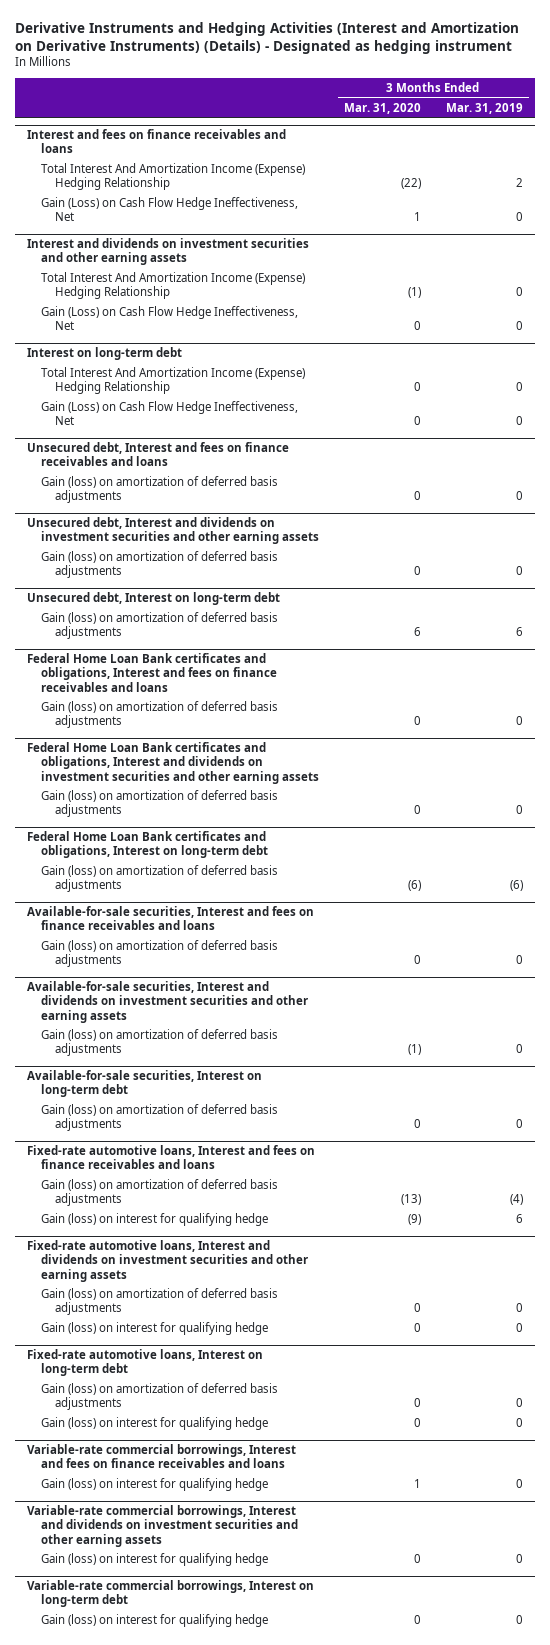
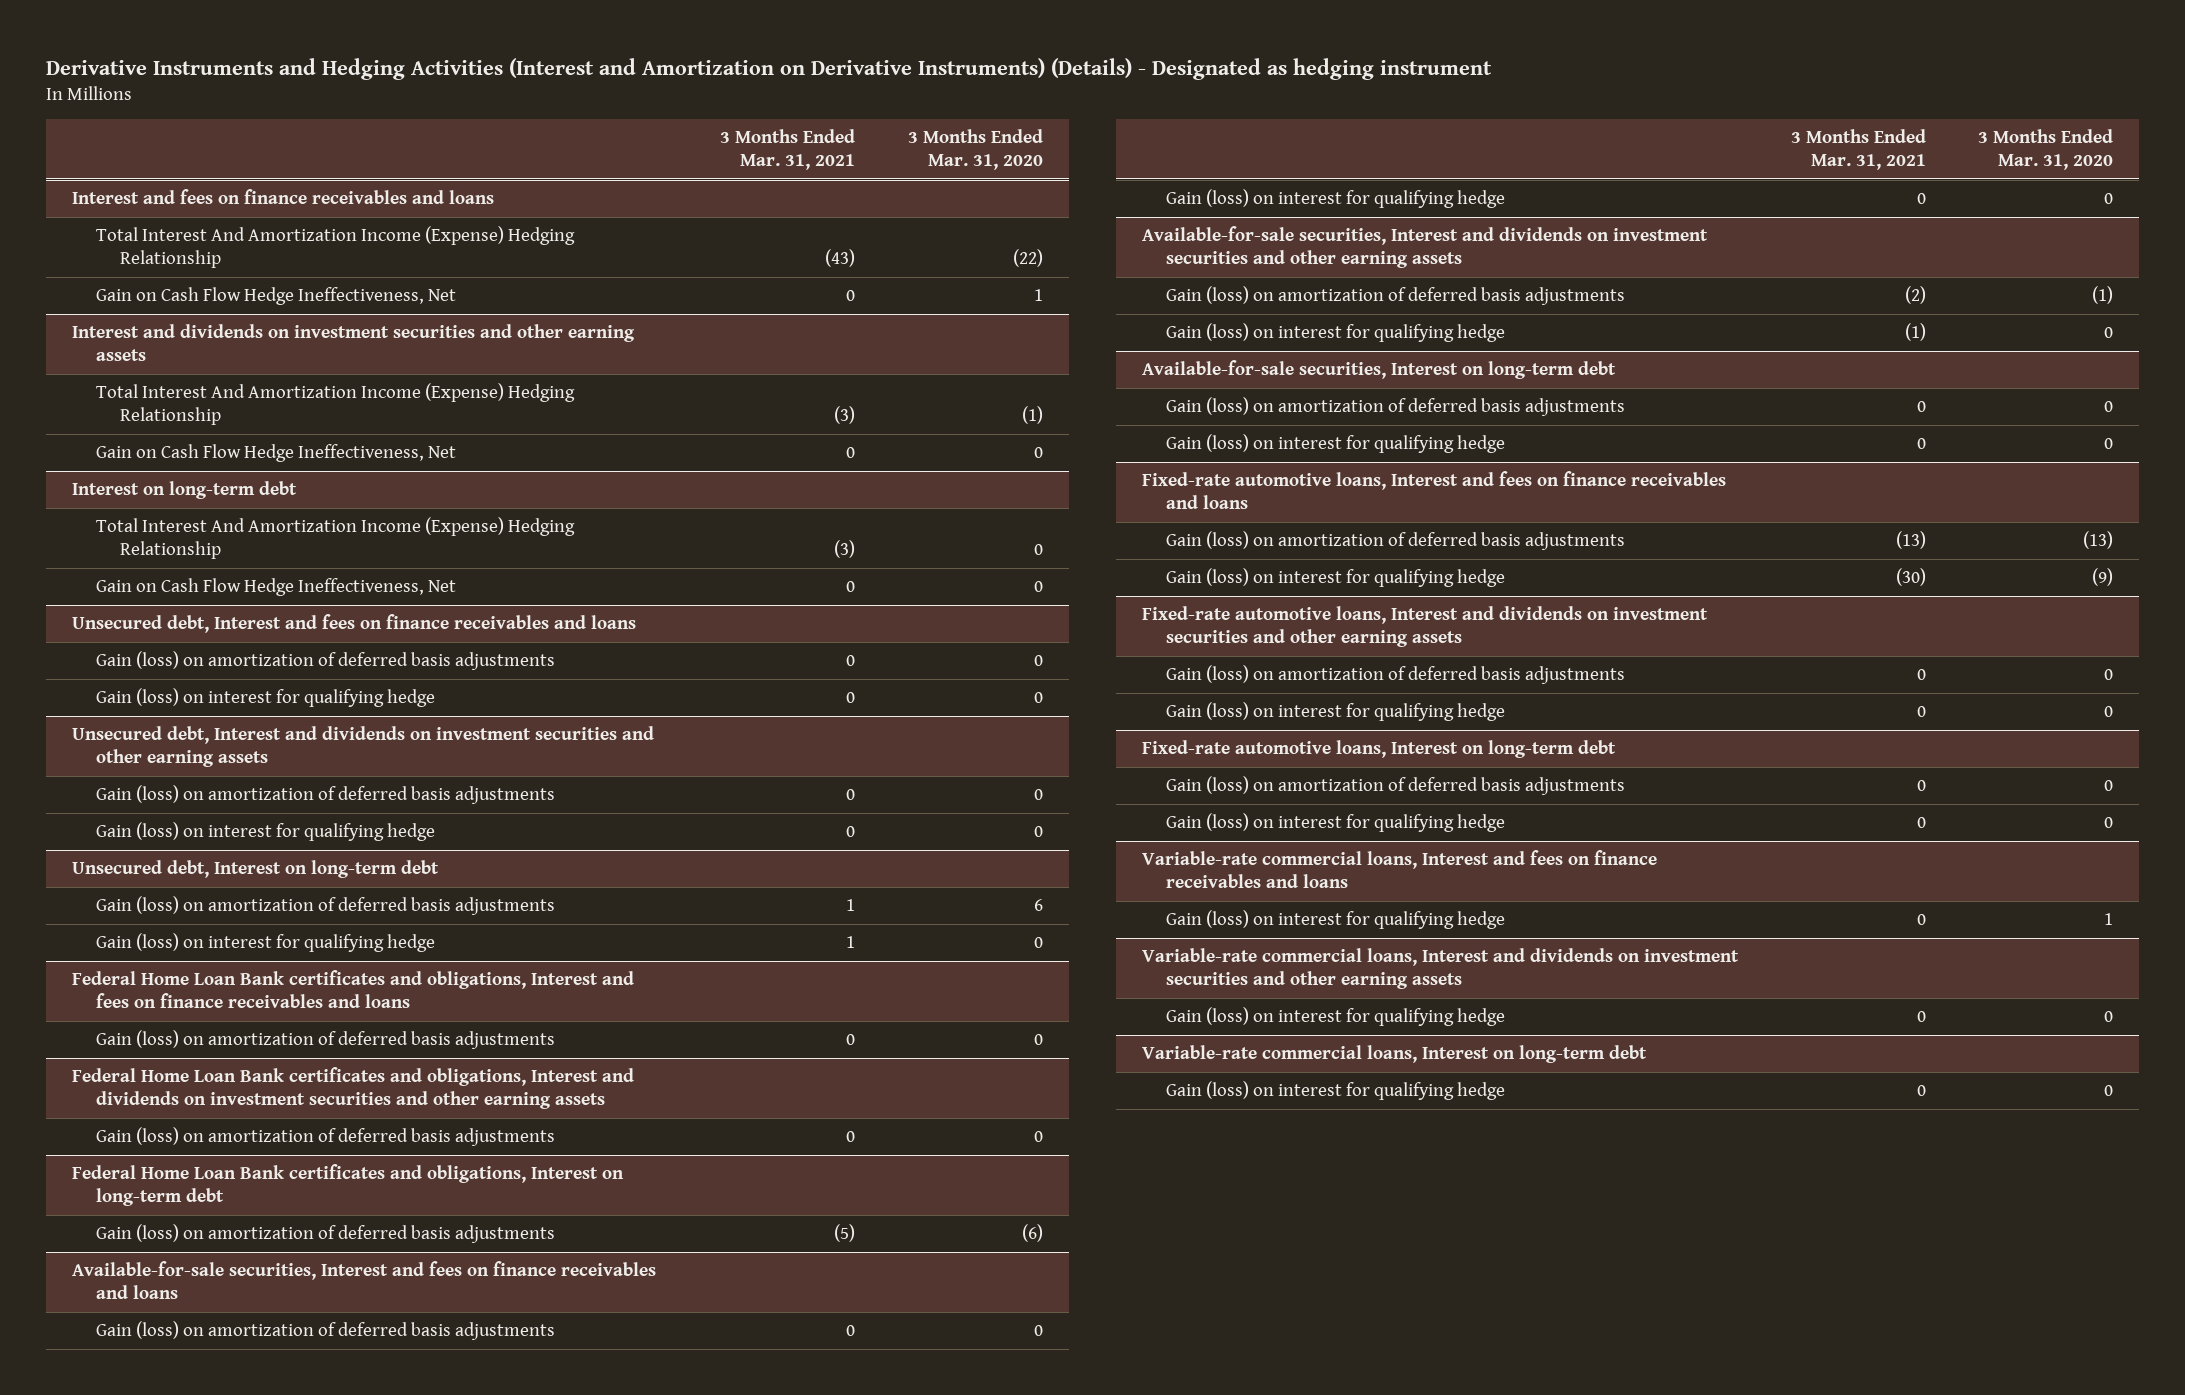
- | 3 Months Ended Mar. 31, 2020 | 3 Months Ended Mar. 31, 2019
+ | 3 Months Ended Mar. 31, 2021 | 3 Months Ended Mar. 31, 2020
@ Interest and fees on finance receivables and loans
- Gain (Loss) on Cash Flow Hedge Ineffectiveness, Net | 1 | 0
+ Gain on Cash Flow Hedge Ineffectiveness, Net | 0 | 1
@ Interest and dividends on investment securities and other earning assets
- Gain (Loss) on Cash Flow Hedge Ineffectiveness, Net | 0 | 0
+ Gain on Cash Flow Hedge Ineffectiveness, Net | 0 | 0
@ Interest on long-term debt
- Gain (Loss) on Cash Flow Hedge Ineffectiveness, Net | 0 | 0
+ Gain on Cash Flow Hedge Ineffectiveness, Net | 0 | 0
@ Unsecured debt, Interest and fees on finance receivables and loans
+ Gain (loss) on interest for qualifying hedge | 0 | 0
@ Unsecured debt, Interest and dividends on investment securities and other earning assets
+ Gain (loss) on interest for qualifying hedge | 0 | 0
@ Unsecured debt, Interest on long-term debt
+ Gain (loss) on interest for qualifying hedge | 1 | 0
@ Available-for-sale securities, Interest and fees on finance receivables and loans
+ Gain (loss) on interest for qualifying hedge | 0 | 0
@ Available-for-sale securities, Interest and dividends on investment securities and other earning assets
+ Gain (loss) on interest for qualifying hedge | (1) | 0
@ Available-for-sale securities, Interest on long-term debt
+ Gain (loss) on interest for qualifying hedge | 0 | 0
- Variable-rate commercial borrowings, Interest and fees on finance receivables and loans
+ Variable-rate commercial loans, Interest and fees on finance receivables and loans
- Variable-rate commercial borrowings, Interest and dividends on investment securities and other earning assets
+ Variable-rate commercial loans, Interest and dividends on investment securities and other earning assets
- Variable-rate commercial borrowings, Interest on long-term debt
+ Variable-rate commercial loans, Interest on long-term debt

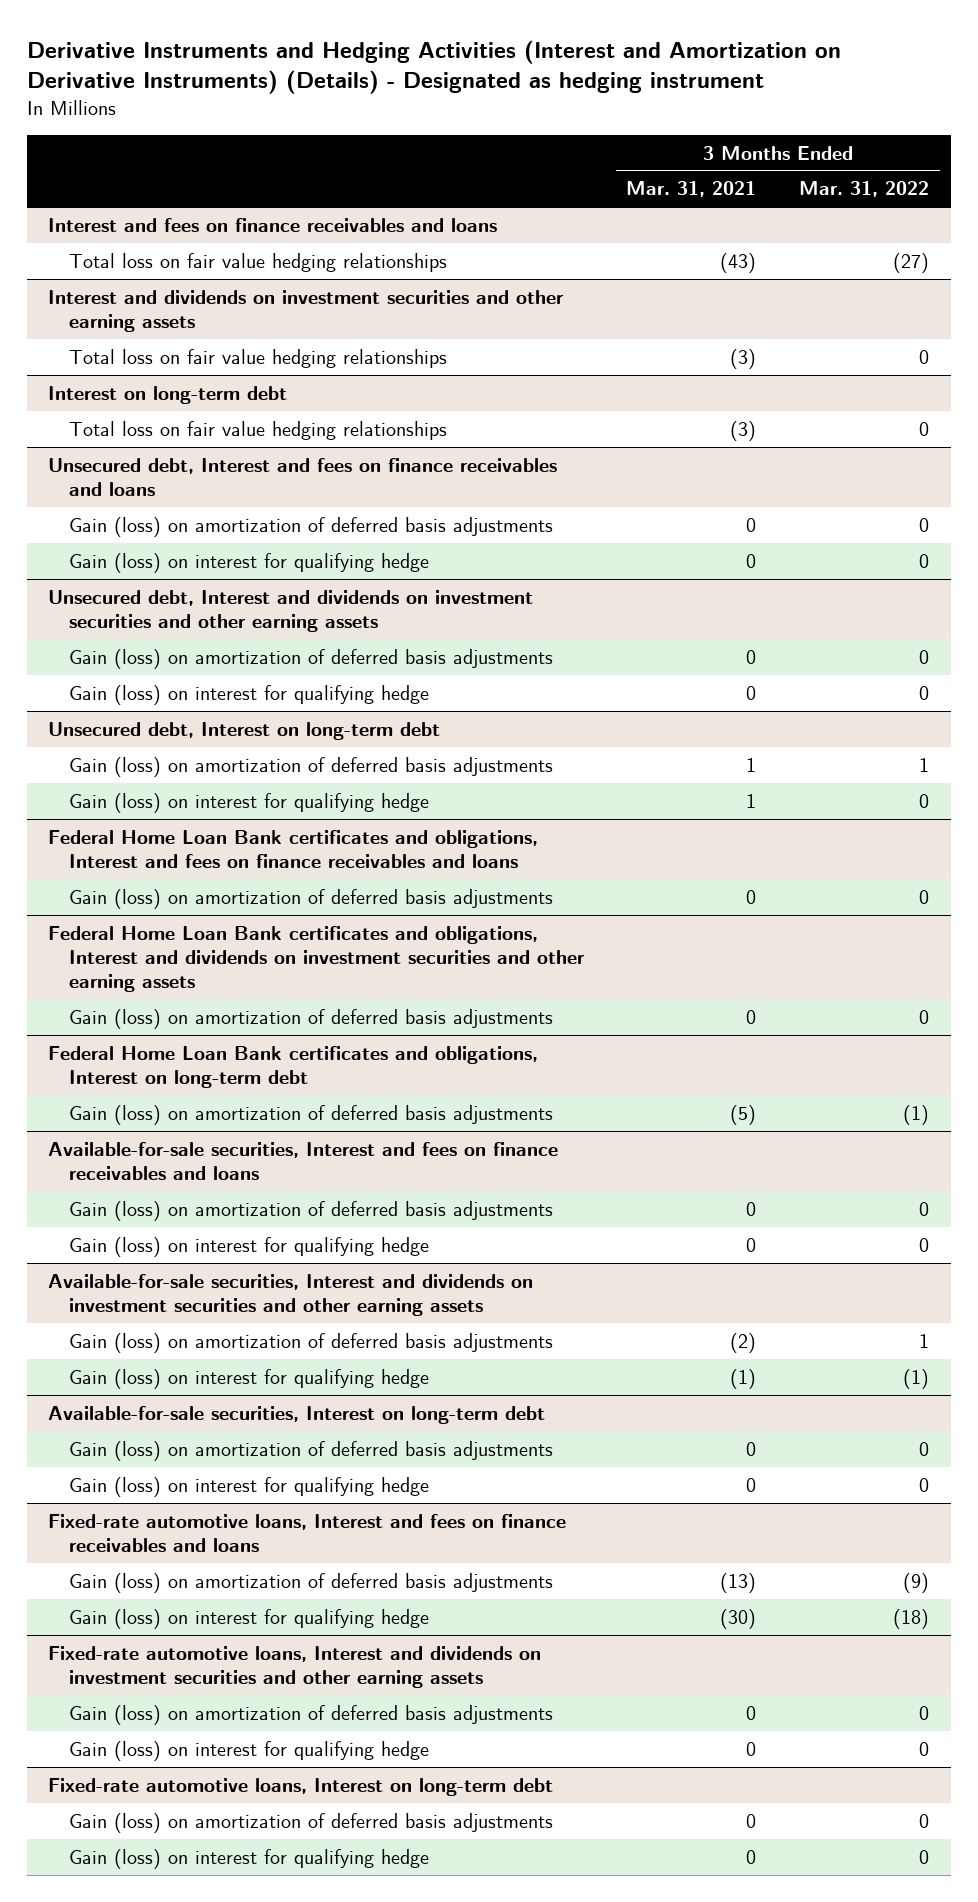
- | 3 Months Ended Mar. 31, 2021 | 3 Months Ended Mar. 31, 2020
+ | 3 Months Ended Mar. 31, 2021 | 3 Months Ended Mar. 31, 2022
@ Interest and fees on finance receivables and loans
- Total Interest And Amortization Income (Expense) Hedging Relationship | (43) | (22)
- Gain on Cash Flow Hedge Ineffectiveness, Net | 0 | 1
+ Total loss on fair value hedging relationships | (43) | (27)
@ Interest and dividends on investment securities and other earning assets
- Total Interest And Amortization Income (Expense) Hedging Relationship | (3) | (1)
- Gain on Cash Flow Hedge Ineffectiveness, Net | 0 | 0
+ Total loss on fair value hedging relationships | (3) | 0
@ Interest on long-term debt
- Total Interest And Amortization Income (Expense) Hedging Relationship | (3) | 0
- Gain on Cash Flow Hedge Ineffectiveness, Net | 0 | 0
+ Total loss on fair value hedging relationships | (3) | 0
- Variable-rate commercial loans, Interest and fees on finance receivables and loans
- Gain (loss) on interest for qualifying hedge | 0 | 1
- Variable-rate commercial loans, Interest and dividends on investment securities and other earning assets
- Gain (loss) on interest for qualifying hedge | 0 | 0
- Variable-rate commercial loans, Interest on long-term debt
- Gain (loss) on interest for qualifying hedge | 0 | 0

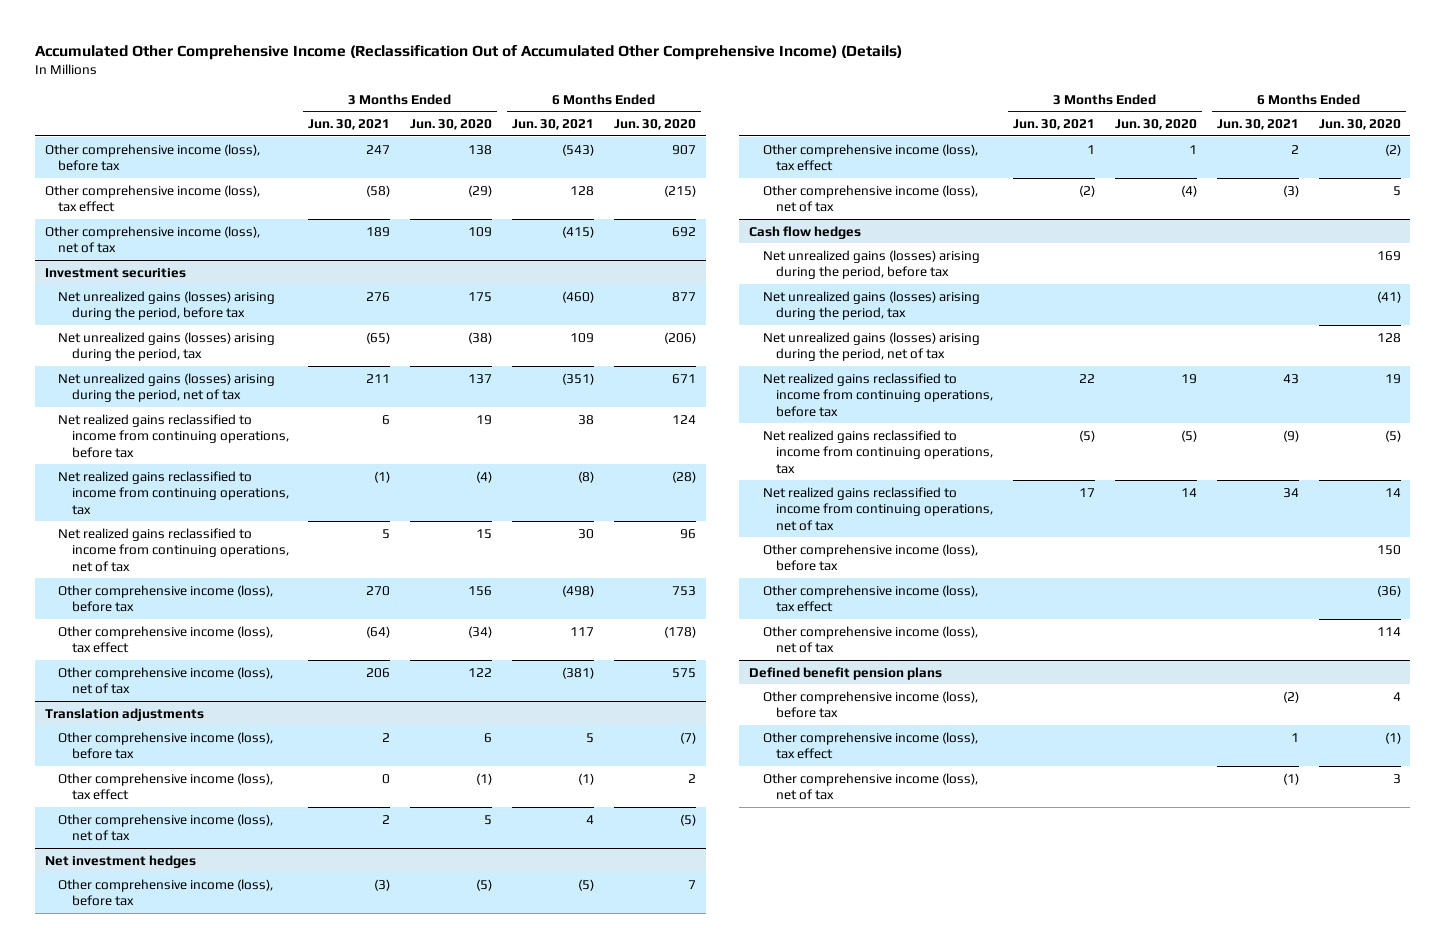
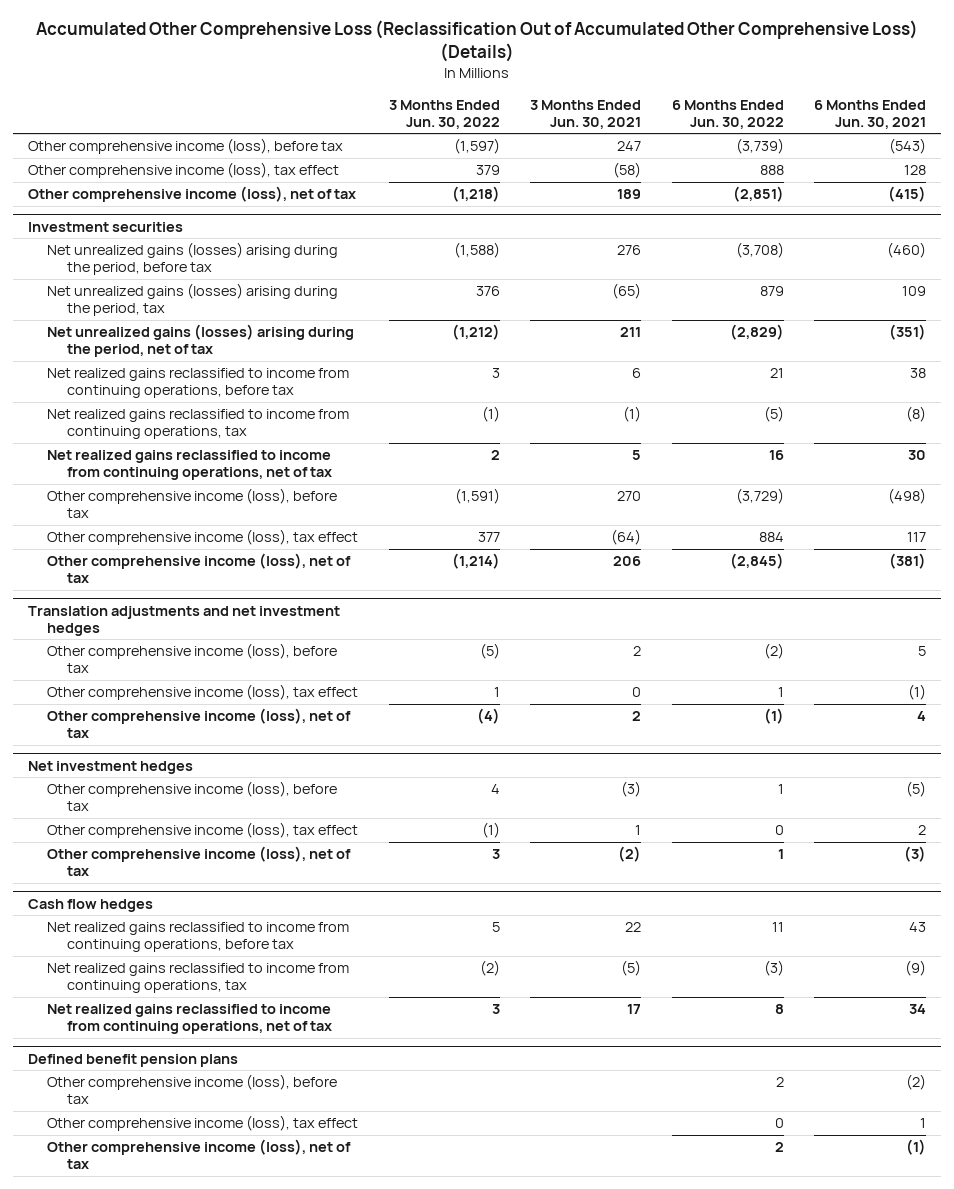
- Accumulated Other Comprehensive Income (Reclassification Out of Accumulated Other Comprehensive Income) (Details)
+ Accumulated Other Comprehensive Loss (Reclassification Out of Accumulated Other Comprehensive Loss) (Details)
- | 3 Months Ended Jun. 30, 2021 | 3 Months Ended Jun. 30, 2020 | 6 Months Ended Jun. 30, 2021 | 6 Months Ended Jun. 30, 2020
+ | 3 Months Ended Jun. 30, 2022 | 3 Months Ended Jun. 30, 2021 | 6 Months Ended Jun. 30, 2022 | 6 Months Ended Jun. 30, 2021
- Translation adjustments
+ Translation adjustments and net investment hedges
@ Cash flow hedges
- Net unrealized gains (losses) arising during the period, before tax | | | | 169
- Net unrealized gains (losses) arising during the period, tax | | | | (41)
- Net unrealized gains (losses) arising during the period, net of tax | | | | 128
- Other comprehensive income (loss), before tax | | | | 150
- Other comprehensive income (loss), tax effect | | | | (36)
- Other comprehensive income (loss), net of tax | | | | 114

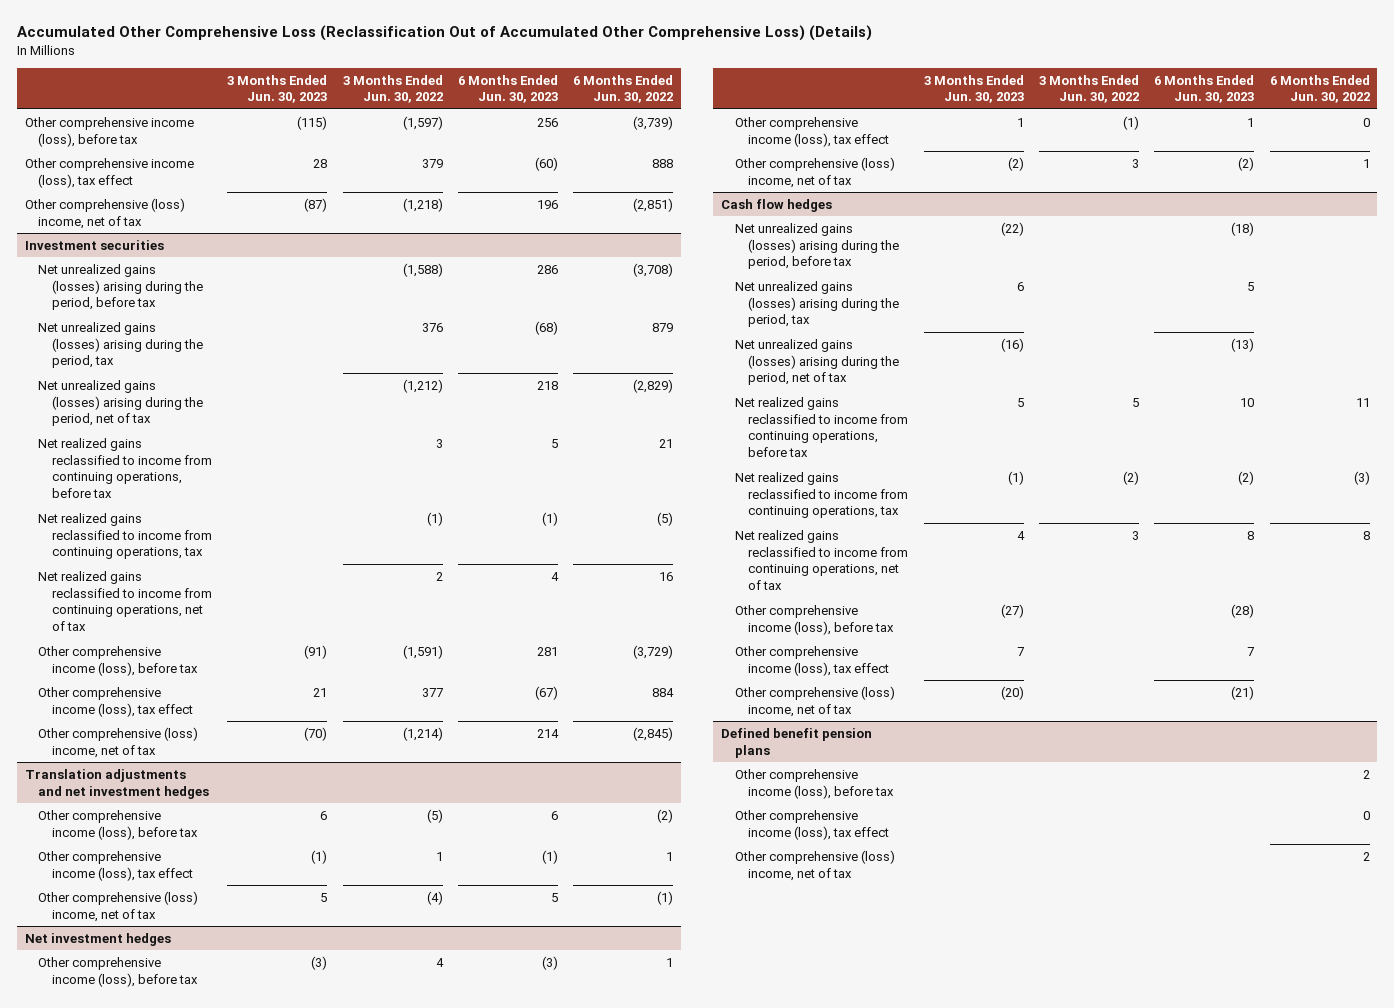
- | 3 Months Ended Jun. 30, 2022 | 3 Months Ended Jun. 30, 2021 | 6 Months Ended Jun. 30, 2022 | 6 Months Ended Jun. 30, 2021
+ | 3 Months Ended Jun. 30, 2023 | 3 Months Ended Jun. 30, 2022 | 6 Months Ended Jun. 30, 2023 | 6 Months Ended Jun. 30, 2022
- Other comprehensive income (loss), net of tax | (1,218) | 189 | (2,851) | (415)
+ Other comprehensive (loss) income, net of tax | (87) | (1,218) | 196 | (2,851)
@ Investment securities
- Other comprehensive income (loss), net of tax | (1,214) | 206 | (2,845) | (381)
+ Other comprehensive (loss) income, net of tax | (70) | (1,214) | 214 | (2,845)
@ Translation adjustments and net investment hedges
- Other comprehensive income (loss), net of tax | (4) | 2 | (1) | 4
+ Other comprehensive (loss) income, net of tax | 5 | (4) | 5 | (1)
@ Net investment hedges
- Other comprehensive income (loss), net of tax | 3 | (2) | 1 | (3)
+ Other comprehensive (loss) income, net of tax | (2) | 3 | (2) | 1
@ Cash flow hedges
+ Net unrealized gains (losses) arising during the period, before tax | (22) | | (18) |
+ Net unrealized gains (losses) arising during the period, tax | 6 | | 5 |
+ Net unrealized gains (losses) arising during the period, net of tax | (16) | | (13) |
+ Other comprehensive income (loss), before tax | (27) | | (28) |
+ Other comprehensive income (loss), tax effect | 7 | | 7 |
+ Other comprehensive (loss) income, net of tax | (20) | | (21) |
@ Defined benefit pension plans
- Other comprehensive income (loss), net of tax | | | 2 | (1)
+ Other comprehensive (loss) income, net of tax | | | | 2

